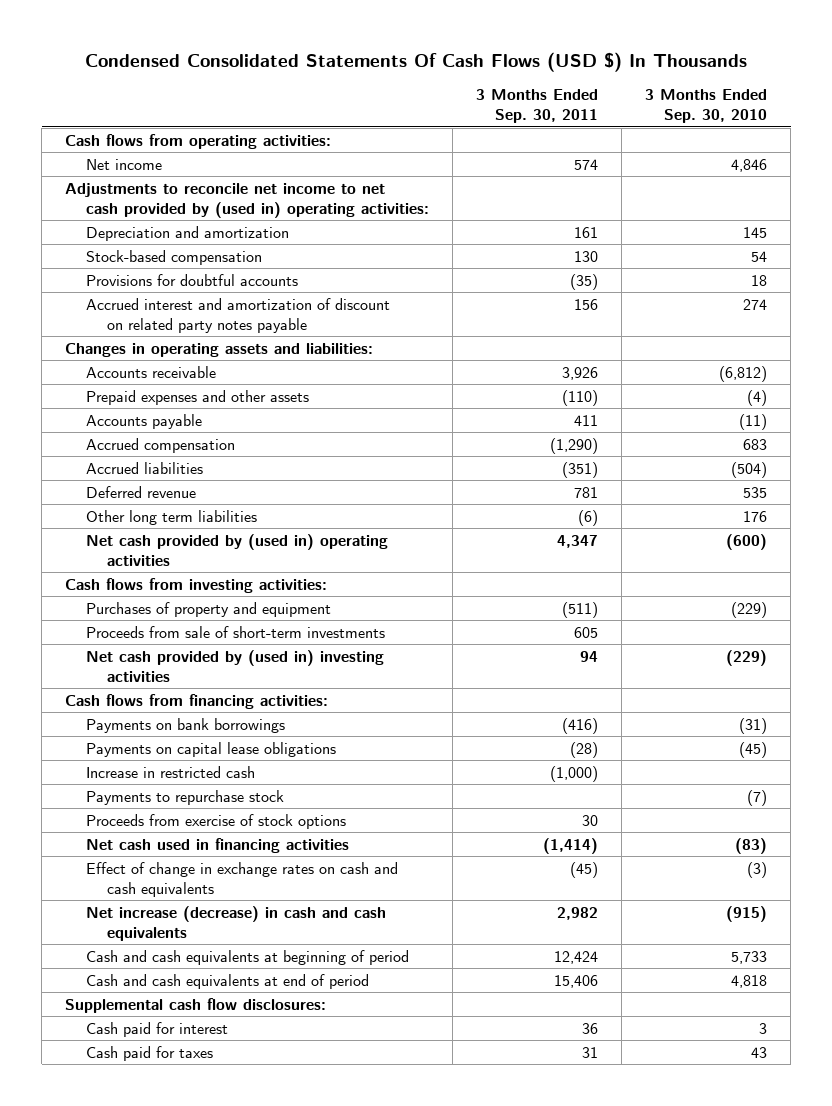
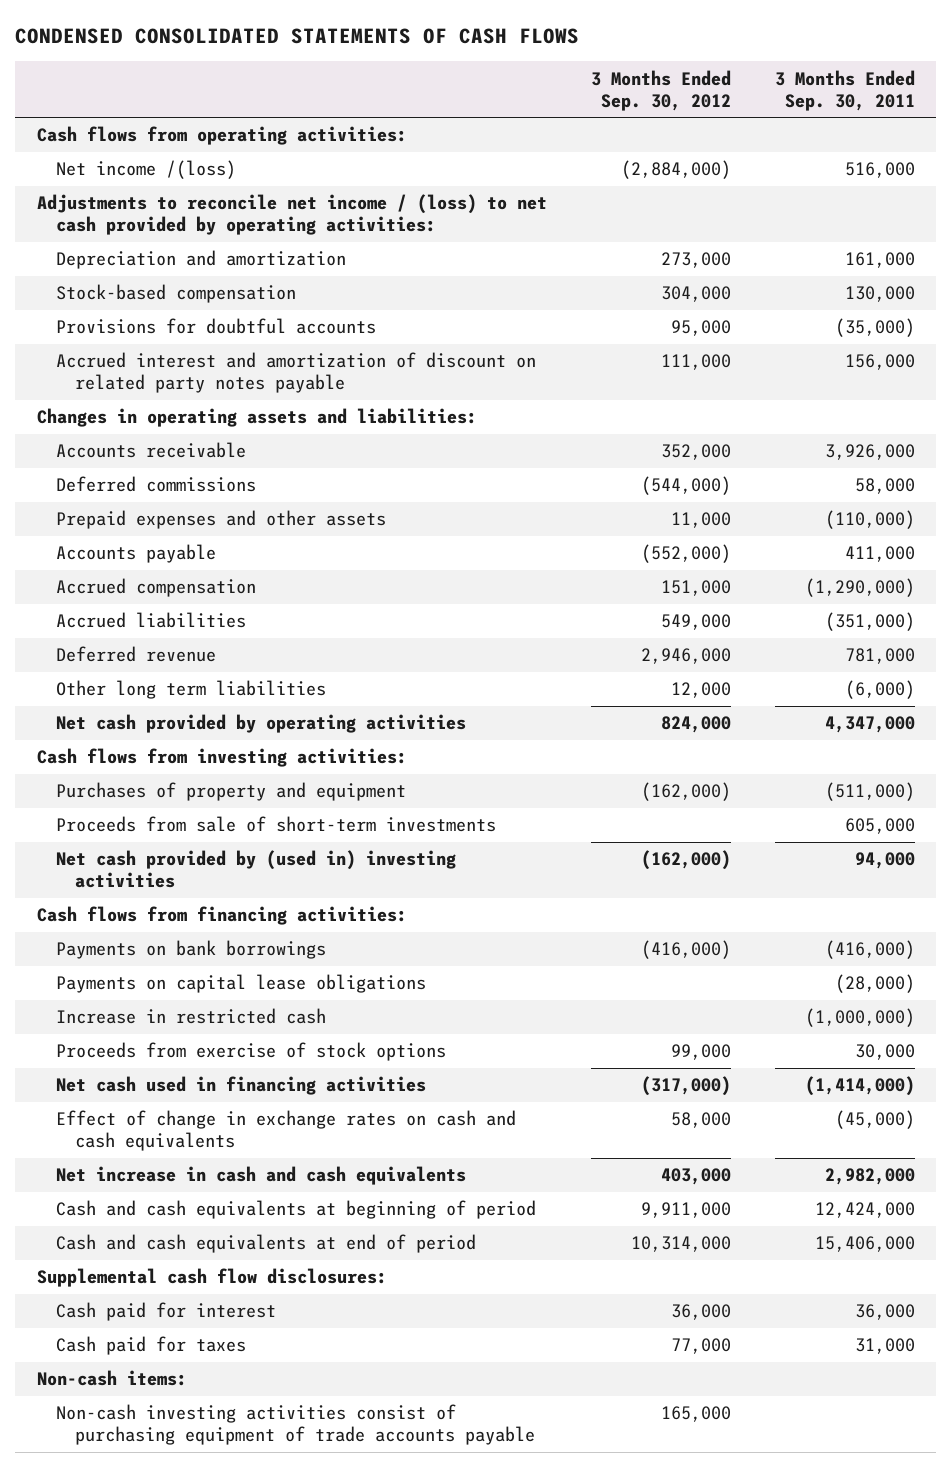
- Condensed Consolidated Statements Of Cash Flows (USD $) In Thousands
+ CONDENSED CONSOLIDATED STATEMENTS OF CASH FLOWS
- | 3 Months Ended Sep. 30, 2011 | 3 Months Ended Sep. 30, 2010
+ | 3 Months Ended Sep. 30, 2012 | 3 Months Ended Sep. 30, 2011
- Net income | 574 | 4,846
- Adjustments to reconcile net income to net cash provided by (used in) operating activities:
- Depreciation and amortization | 161 | 145
- Stock-based compensation | 130 | 54
- Provisions for doubtful accounts | (35) | 18
- Accrued interest and amortization of discount on related party notes payable | 156 | 274
+ Net income /(loss) | (2,884,000) | 516,000
+ Adjustments to reconcile net income / (loss) to net cash provided by operating activities:
+ Depreciation and amortization | 273,000 | 161,000
+ Stock-based compensation | 304,000 | 130,000
+ Provisions for doubtful accounts | 95,000 | (35,000)
+ Accrued interest and amortization of discount on related party notes payable | 111,000 | 156,000
- Accounts receivable | 3,926 | (6,812)
- Prepaid expenses and other assets | (110) | (4)
- Accounts payable | 411 | (11)
- Accrued compensation | (1,290) | 683
- Accrued liabilities | (351) | (504)
- Deferred revenue | 781 | 535
- Other long term liabilities | (6) | 176
- Net cash provided by (used in) operating activities | 4,347 | (600)
+ Accounts receivable | 352,000 | 3,926,000
+ Deferred commissions | (544,000) | 58,000
+ Prepaid expenses and other assets | 11,000 | (110,000)
+ Accounts payable | (552,000) | 411,000
+ Accrued compensation | 151,000 | (1,290,000)
+ Accrued liabilities | 549,000 | (351,000)
+ Deferred revenue | 2,946,000 | 781,000
+ Other long term liabilities | 12,000 | (6,000)
+ Net cash provided by operating activities | 824,000 | 4,347,000
- Purchases of property and equipment | (511) | (229)
- Proceeds from sale of short-term investments | 605 |
- Net cash provided by (used in) investing activities | 94 | (229)
+ Purchases of property and equipment | (162,000) | (511,000)
+ Proceeds from sale of short-term investments | | 605,000
+ Net cash provided by (used in) investing activities | (162,000) | 94,000
- Payments on bank borrowings | (416) | (31)
- Payments on capital lease obligations | (28) | (45)
- Increase in restricted cash | (1,000) |
- Payments to repurchase stock | | (7)
- Proceeds from exercise of stock options | 30 |
- Net cash used in financing activities | (1,414) | (83)
- Effect of change in exchange rates on cash and cash equivalents | (45) | (3)
- Net increase (decrease) in cash and cash equivalents | 2,982 | (915)
- Cash and cash equivalents at beginning of period | 12,424 | 5,733
- Cash and cash equivalents at end of period | 15,406 | 4,818
+ Payments on bank borrowings | (416,000) | (416,000)
+ Payments on capital lease obligations | | (28,000)
+ Increase in restricted cash | | (1,000,000)
+ Proceeds from exercise of stock options | 99,000 | 30,000
+ Net cash used in financing activities | (317,000) | (1,414,000)
+ Effect of change in exchange rates on cash and cash equivalents | 58,000 | (45,000)
+ Net increase in cash and cash equivalents | 403,000 | 2,982,000
+ Cash and cash equivalents at beginning of period | 9,911,000 | 12,424,000
+ Cash and cash equivalents at end of period | 10,314,000 | 15,406,000
- Cash paid for interest | 36 | 3
- Cash paid for taxes | 31 | 43
+ Cash paid for interest | 36,000 | 36,000
+ Cash paid for taxes | 77,000 | 31,000
+ Non-cash items:
+ Non-cash investing activities consist of purchasing equipment of trade accounts payable | 165,000 |

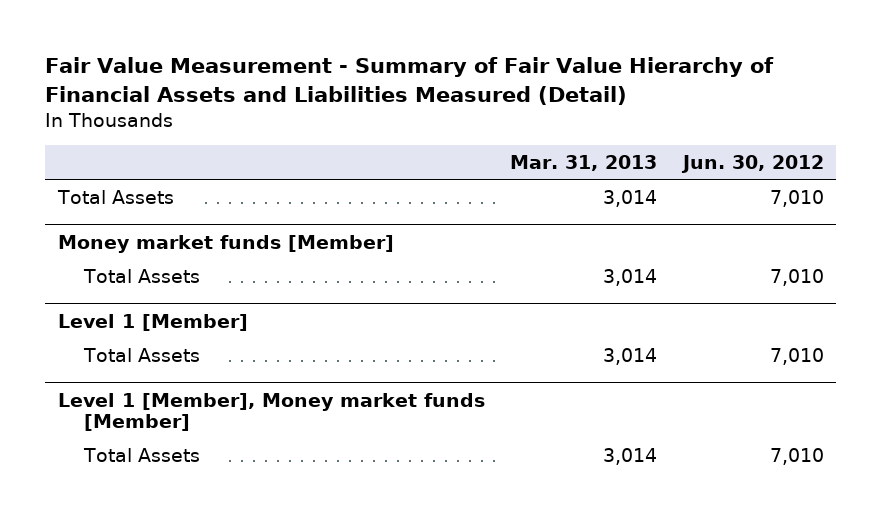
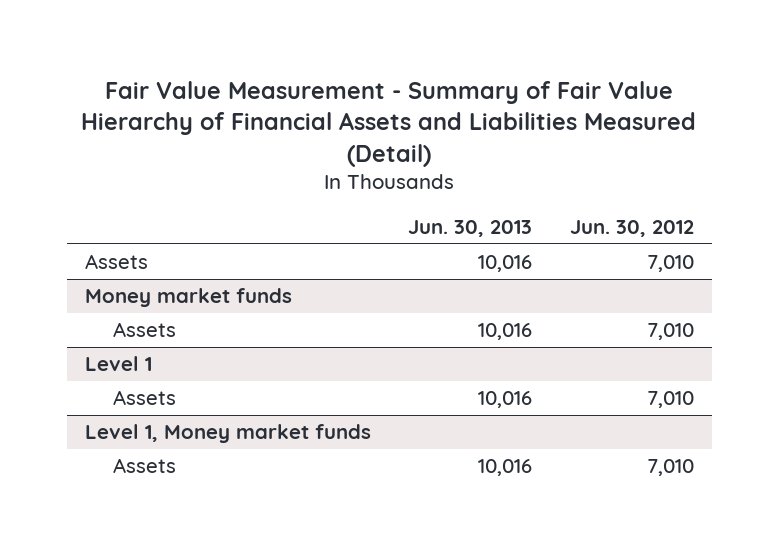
- | Mar. 31, 2013 | Jun. 30, 2012
+ | Jun. 30, 2013 | Jun. 30, 2012
- Total Assets | 3,014 | 7,010
- Money market funds [Member]
- Total Assets | 3,014 | 7,010
- Level 1 [Member]
- Total Assets | 3,014 | 7,010
- Level 1 [Member], Money market funds [Member]
- Total Assets | 3,014 | 7,010
+ Assets | 10,016 | 7,010
+ Money market funds
+ Assets | 10,016 | 7,010
+ Level 1
+ Assets | 10,016 | 7,010
+ Level 1, Money market funds
+ Assets | 10,016 | 7,010

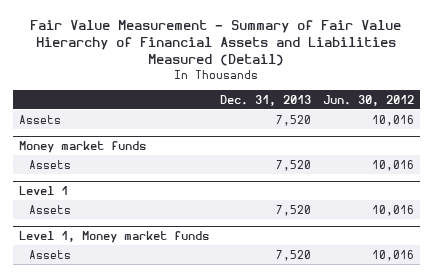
- | Jun. 30, 2013 | Jun. 30, 2012
+ | Dec. 31, 2013 | Jun. 30, 2012
- Assets | 10,016 | 7,010
+ Assets | 7,520 | 10,016
@ Money market funds
- Assets | 10,016 | 7,010
+ Assets | 7,520 | 10,016
@ Level 1
- Assets | 10,016 | 7,010
+ Assets | 7,520 | 10,016
@ Level 1, Money market funds
- Assets | 10,016 | 7,010
+ Assets | 7,520 | 10,016

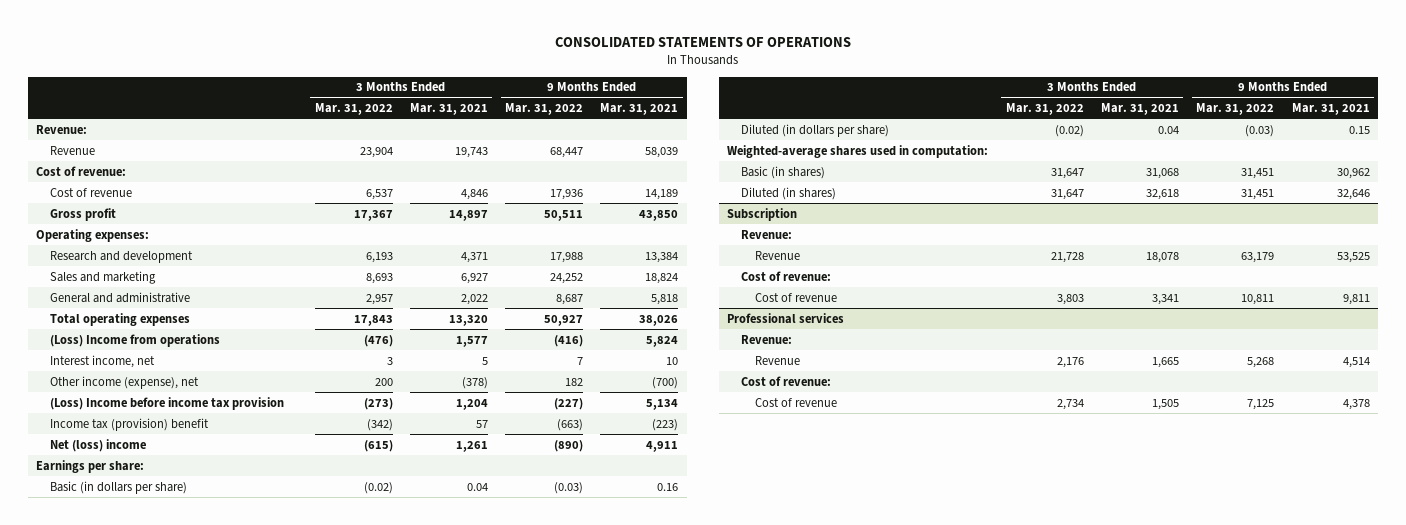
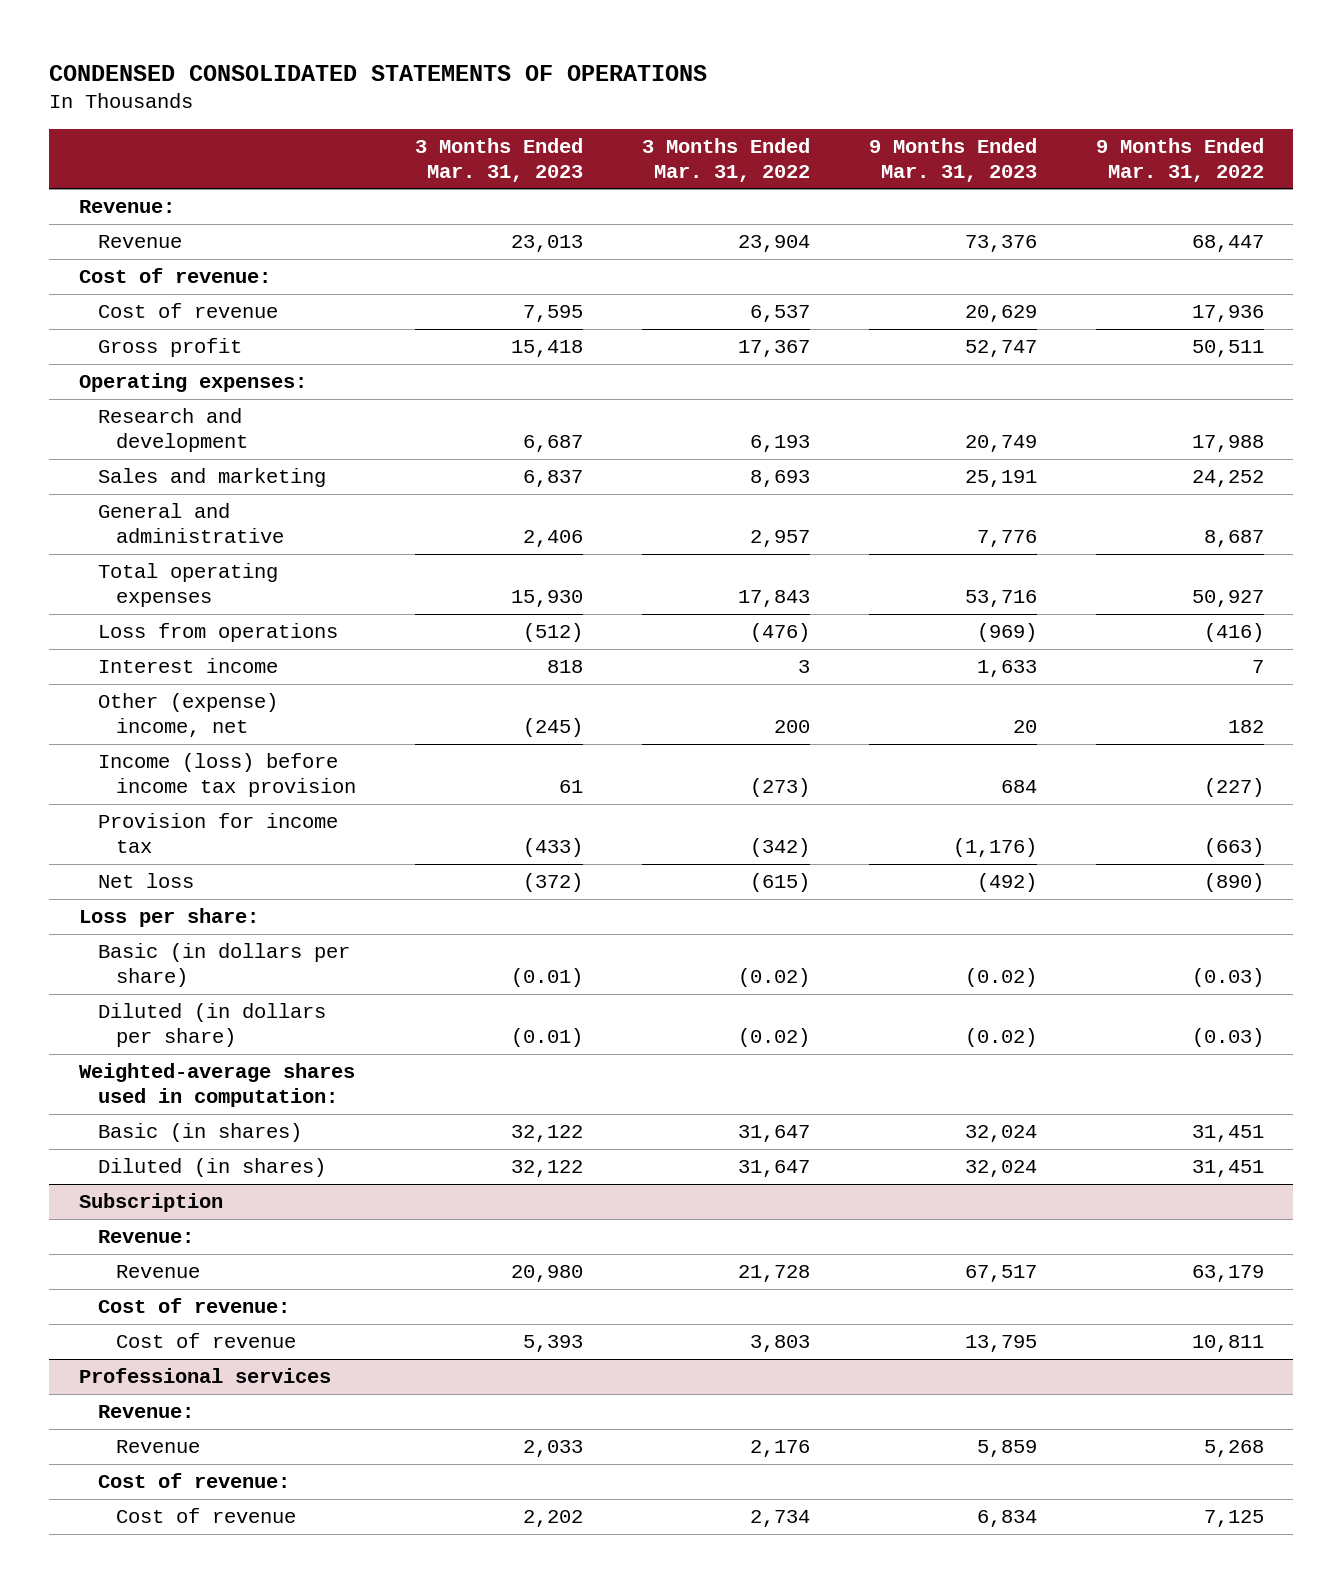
- CONSOLIDATED STATEMENTS OF OPERATIONS
+ CONDENSED CONSOLIDATED STATEMENTS OF OPERATIONS
- | 3 Months Ended Mar. 31, 2022 | 3 Months Ended Mar. 31, 2021 | 9 Months Ended Mar. 31, 2022 | 9 Months Ended Mar. 31, 2021
+ | 3 Months Ended Mar. 31, 2023 | 3 Months Ended Mar. 31, 2022 | 9 Months Ended Mar. 31, 2023 | 9 Months Ended Mar. 31, 2022
- (Loss) Income from operations | (476) | 1,577 | (416) | 5,824
- Interest income, net | 3 | 5 | 7 | 10
- Other income (expense), net | 200 | (378) | 182 | (700)
- (Loss) Income before income tax provision | (273) | 1,204 | (227) | 5,134
- Income tax (provision) benefit | (342) | 57 | (663) | (223)
- Net (loss) income | (615) | 1,261 | (890) | 4,911
- Earnings per share:
+ Loss from operations | (512) | (476) | (969) | (416)
+ Interest income | 818 | 3 | 1,633 | 7
+ Other (expense) income, net | (245) | 200 | 20 | 182
+ Income (loss) before income tax provision | 61 | (273) | 684 | (227)
+ Provision for income tax | (433) | (342) | (1,176) | (663)
+ Net loss | (372) | (615) | (492) | (890)
+ Loss per share:

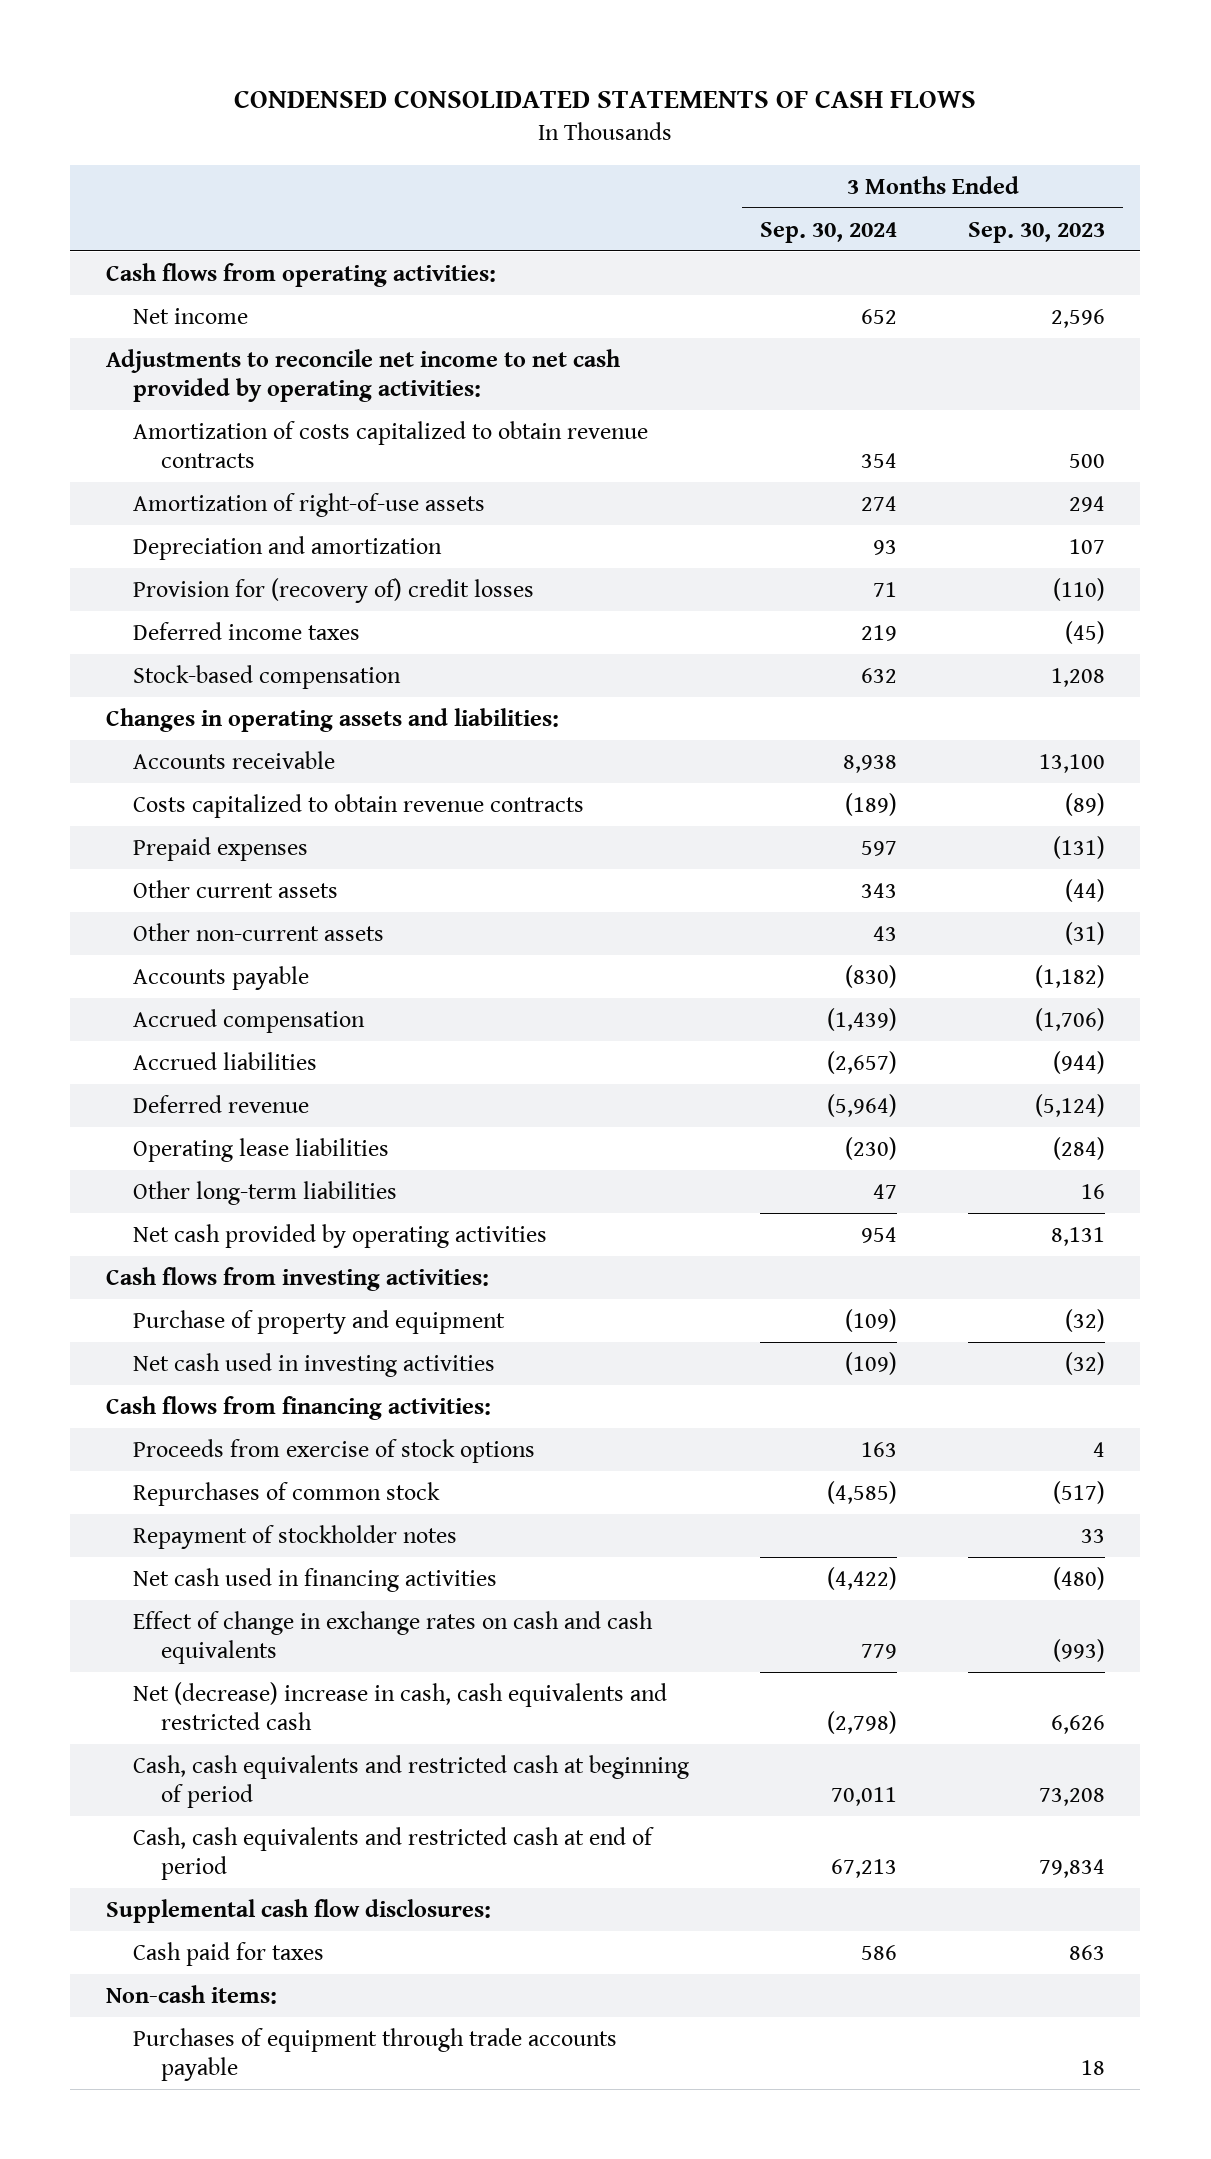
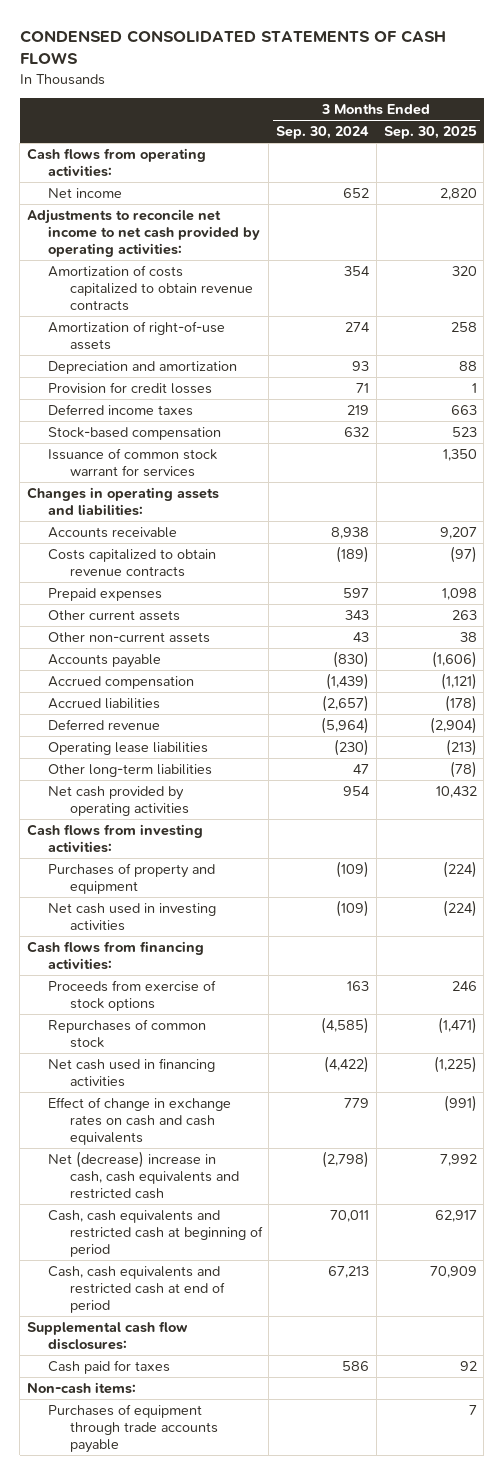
- | 3 Months Ended Sep. 30, 2024 | 3 Months Ended Sep. 30, 2023
+ | 3 Months Ended Sep. 30, 2024 | 3 Months Ended Sep. 30, 2025
- Provision for (recovery of) credit losses | 71 | (110)
+ Provision for credit losses | 71 | 1
+ Issuance of common stock warrant for services | | 1,350
- Purchase of property and equipment | (109) | (32)
+ Purchases of property and equipment | (109) | (224)
- Repayment of stockholder notes | | 33

